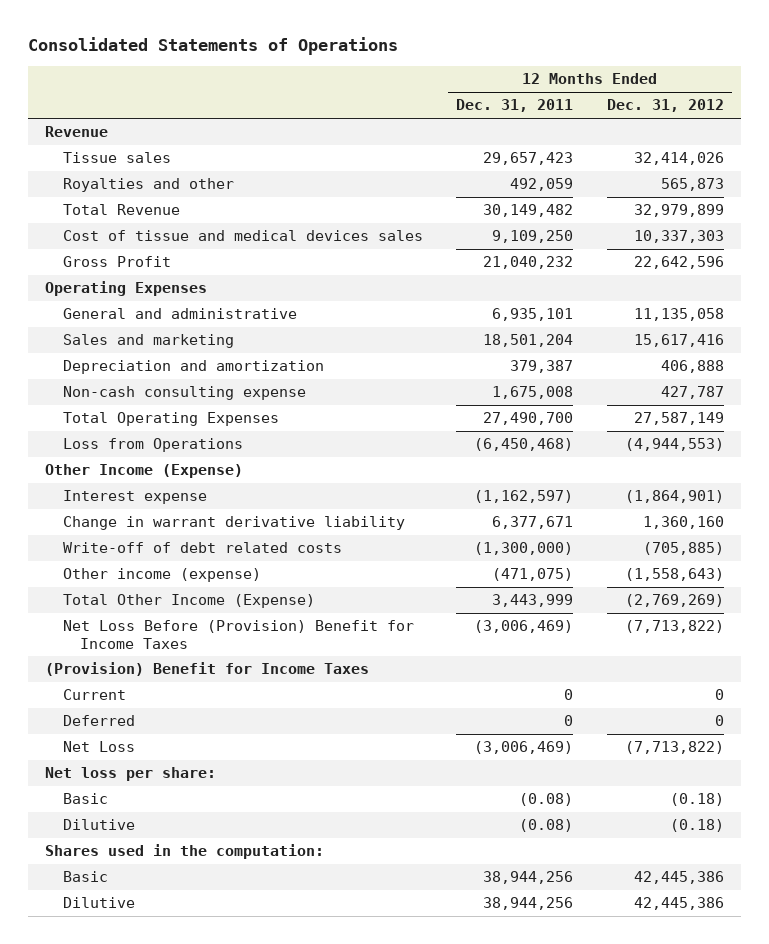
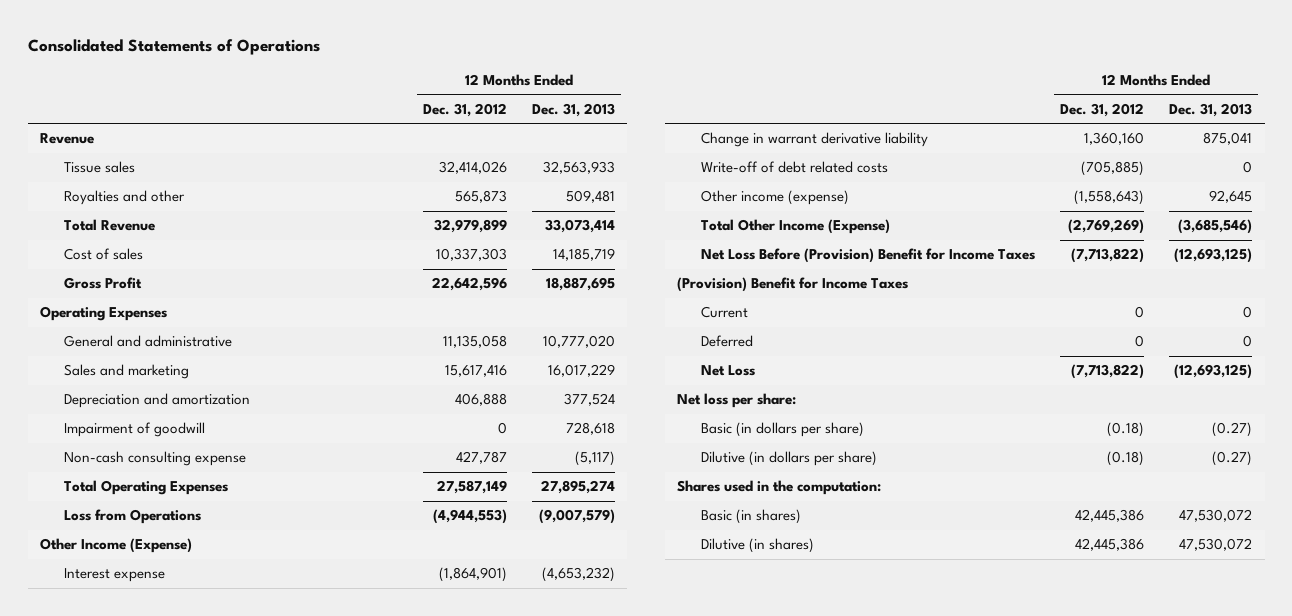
- | 12 Months Ended Dec. 31, 2011 | 12 Months Ended Dec. 31, 2012
+ | 12 Months Ended Dec. 31, 2012 | 12 Months Ended Dec. 31, 2013
- Cost of tissue and medical devices sales | 9,109,250 | 10,337,303
+ Cost of sales | 10,337,303 | 14,185,719
+ Impairment of goodwill | 0 | 728,618
- Basic | (0.08) | (0.18)
- Dilutive | (0.08) | (0.18)
+ Basic (in dollars per share) | (0.18) | (0.27)
+ Dilutive (in dollars per share) | (0.18) | (0.27)
- Basic | 38,944,256 | 42,445,386
- Dilutive | 38,944,256 | 42,445,386
+ Basic (in shares) | 42,445,386 | 47,530,072
+ Dilutive (in shares) | 42,445,386 | 47,530,072

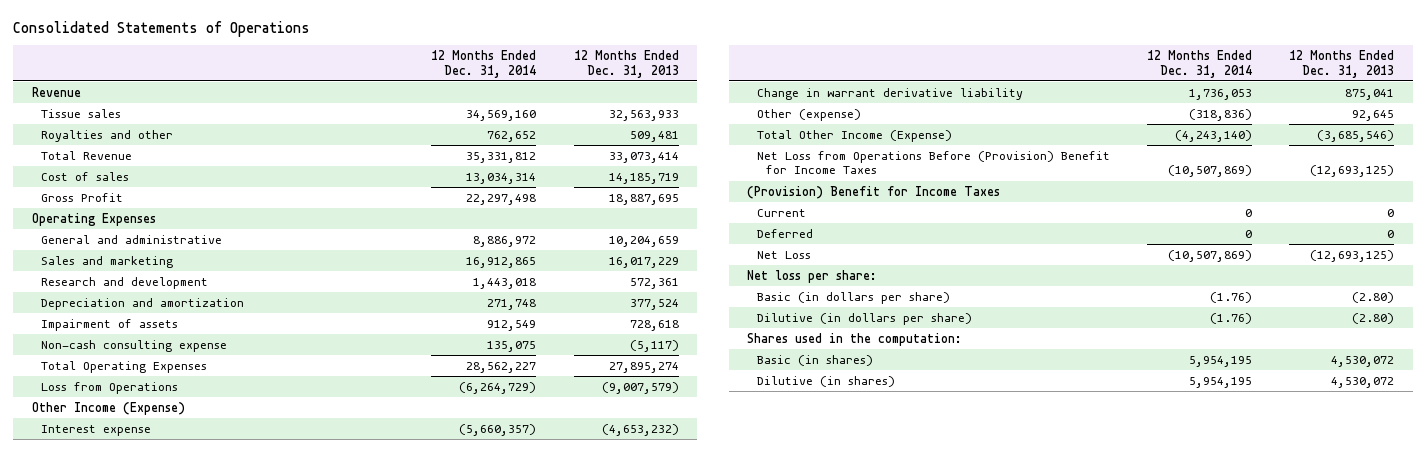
- | 12 Months Ended Dec. 31, 2012 | 12 Months Ended Dec. 31, 2013
+ | 12 Months Ended Dec. 31, 2014 | 12 Months Ended Dec. 31, 2013
- General and administrative | 11,135,058 | 10,777,020
+ General and administrative | 8,886,972 | 10,204,659
+ Research and development | 1,443,018 | 572,361
- Impairment of goodwill | 0 | 728,618
+ Impairment of assets | 912,549 | 728,618
- Write-off of debt related costs | (705,885) | 0
- Other income (expense) | (1,558,643) | 92,645
+ Other (expense) | (318,836) | 92,645
- Net Loss Before (Provision) Benefit for Income Taxes | (7,713,822) | (12,693,125)
+ Net Loss from Operations Before (Provision) Benefit for Income Taxes | (10,507,869) | (12,693,125)
- Basic (in dollars per share) | (0.18) | (0.27)
- Dilutive (in dollars per share) | (0.18) | (0.27)
+ Basic (in dollars per share) | (1.76) | (2.80)
+ Dilutive (in dollars per share) | (1.76) | (2.80)
- Basic (in shares) | 42,445,386 | 47,530,072
- Dilutive (in shares) | 42,445,386 | 47,530,072
+ Basic (in shares) | 5,954,195 | 4,530,072
+ Dilutive (in shares) | 5,954,195 | 4,530,072

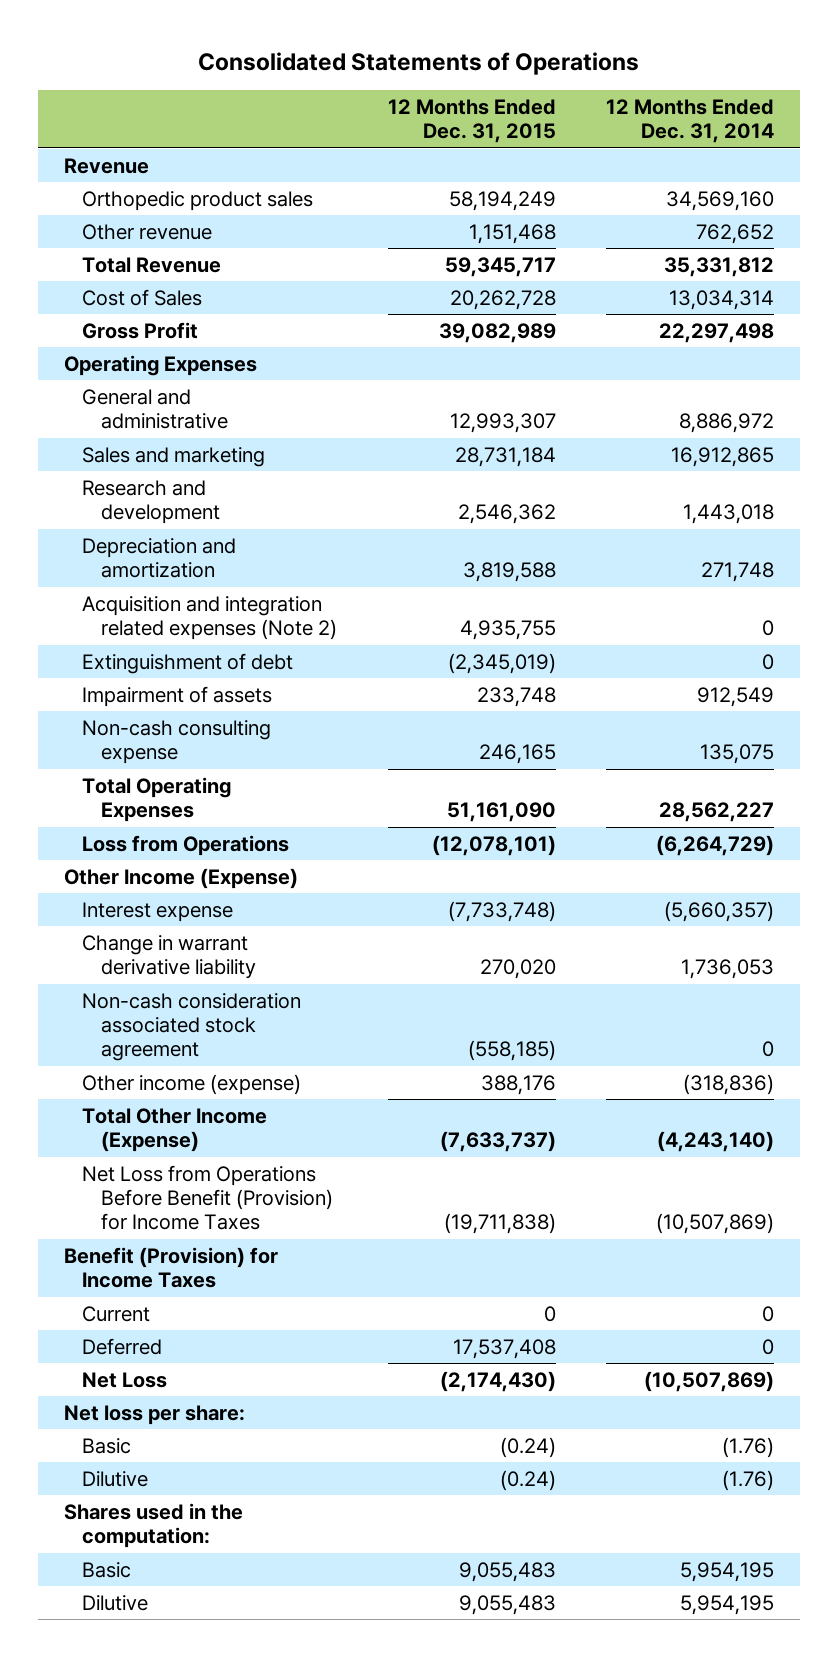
- | 12 Months Ended Dec. 31, 2014 | 12 Months Ended Dec. 31, 2013
+ | 12 Months Ended Dec. 31, 2015 | 12 Months Ended Dec. 31, 2014
- Tissue sales | 34,569,160 | 32,563,933
- Royalties and other | 762,652 | 509,481
+ Orthopedic product sales | 58,194,249 | 34,569,160
+ Other revenue | 1,151,468 | 762,652
- Cost of sales | 13,034,314 | 14,185,719
+ Cost of Sales | 20,262,728 | 13,034,314
+ Acquisition and integration related expenses (Note 2) | 4,935,755 | 0
+ Extinguishment of debt | (2,345,019) | 0
- Other (expense) | (318,836) | 92,645
+ Non-cash consideration associated stock agreement | (558,185) | 0
+ Other income (expense) | 388,176 | (318,836)
- Net Loss from Operations Before (Provision) Benefit for Income Taxes | (10,507,869) | (12,693,125)
- (Provision) Benefit for Income Taxes
+ Net Loss from Operations Before Benefit (Provision) for Income Taxes | (19,711,838) | (10,507,869)
+ Benefit (Provision) for Income Taxes
- Basic (in dollars per share) | (1.76) | (2.80)
- Dilutive (in dollars per share) | (1.76) | (2.80)
+ Basic | (0.24) | (1.76)
+ Dilutive | (0.24) | (1.76)
- Basic (in shares) | 5,954,195 | 4,530,072
- Dilutive (in shares) | 5,954,195 | 4,530,072
+ Basic | 9,055,483 | 5,954,195
+ Dilutive | 9,055,483 | 5,954,195

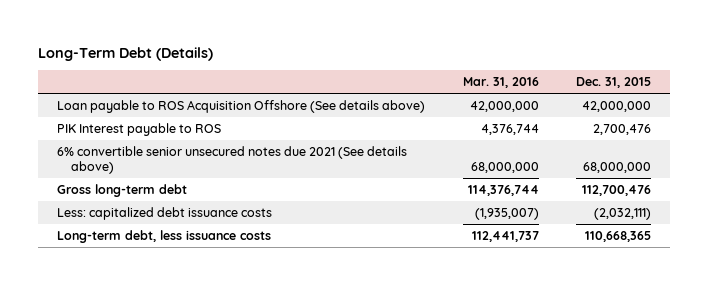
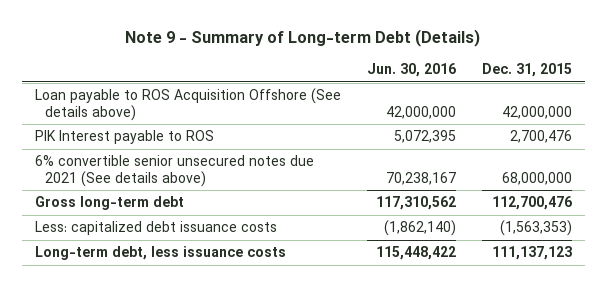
- Long-Term Debt (Details)
+ Note 9 - Summary of Long-term Debt (Details)
- | Mar. 31, 2016 | Dec. 31, 2015
+ | Jun. 30, 2016 | Dec. 31, 2015
- Less: capitalized debt issuance costs | (1,935,007) | (2,032,111)
- Long-term debt, less issuance costs | 112,441,737 | 110,668,365
+ Less: capitalized debt issuance costs | (1,862,140) | (1,563,353)
+ Long-term debt, less issuance costs | 115,448,422 | 111,137,123

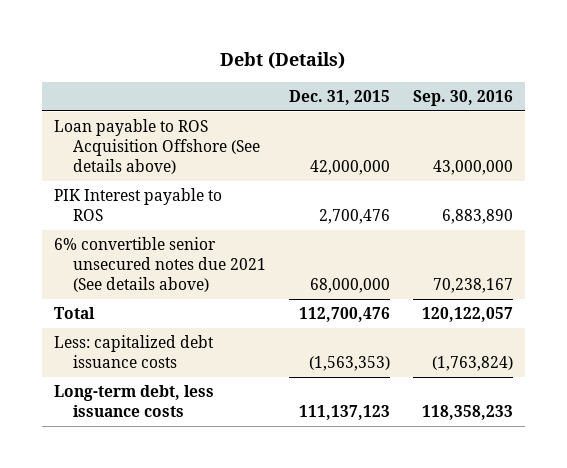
- Note 9 - Summary of Long-term Debt (Details)
+ Debt (Details)
- | Jun. 30, 2016 | Dec. 31, 2015
+ | Dec. 31, 2015 | Sep. 30, 2016
- Gross long-term debt | 117,310,562 | 112,700,476
+ Total | 112,700,476 | 120,122,057

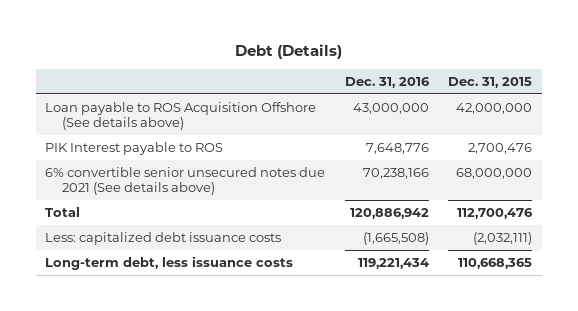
- | Dec. 31, 2015 | Sep. 30, 2016
+ | Dec. 31, 2016 | Dec. 31, 2015
- Less: capitalized debt issuance costs | (1,563,353) | (1,763,824)
- Long-term debt, less issuance costs | 111,137,123 | 118,358,233
+ Less: capitalized debt issuance costs | (1,665,508) | (2,032,111)
+ Long-term debt, less issuance costs | 119,221,434 | 110,668,365

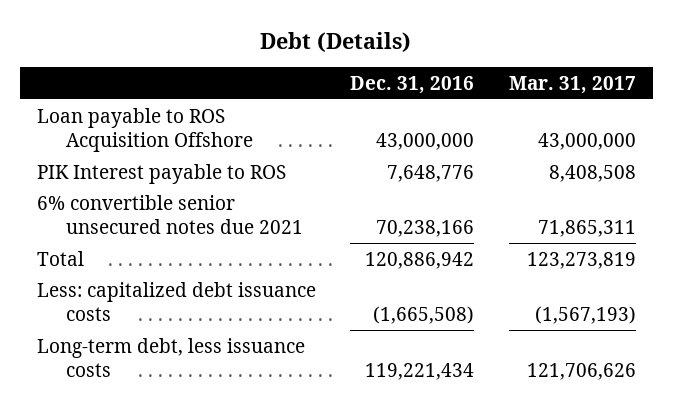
- | Dec. 31, 2016 | Dec. 31, 2015
+ | Dec. 31, 2016 | Mar. 31, 2017
- Loan payable to ROS Acquisition Offshore (See details above) | 43,000,000 | 42,000,000
+ Loan payable to ROS Acquisition Offshore | 43,000,000 | 43,000,000
- 6% convertible senior unsecured notes due 2021 (See details above) | 70,238,166 | 68,000,000
+ 6% convertible senior unsecured notes due 2021 | 70,238,166 | 71,865,311

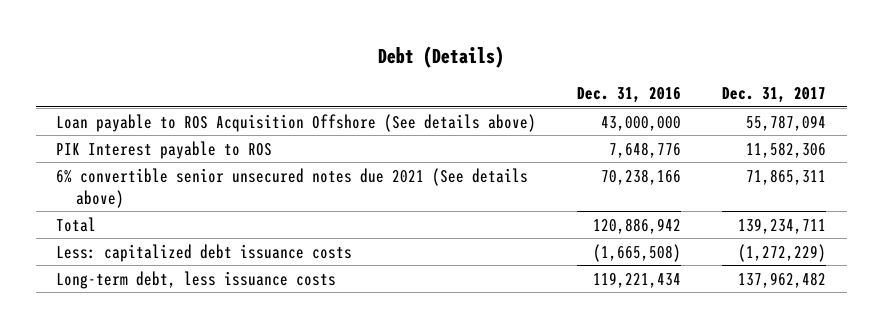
- | Dec. 31, 2016 | Mar. 31, 2017
+ | Dec. 31, 2016 | Dec. 31, 2017
- Loan payable to ROS Acquisition Offshore | 43,000,000 | 43,000,000
+ Loan payable to ROS Acquisition Offshore (See details above) | 43,000,000 | 55,787,094
- 6% convertible senior unsecured notes due 2021 | 70,238,166 | 71,865,311
+ 6% convertible senior unsecured notes due 2021 (See details above) | 70,238,166 | 71,865,311

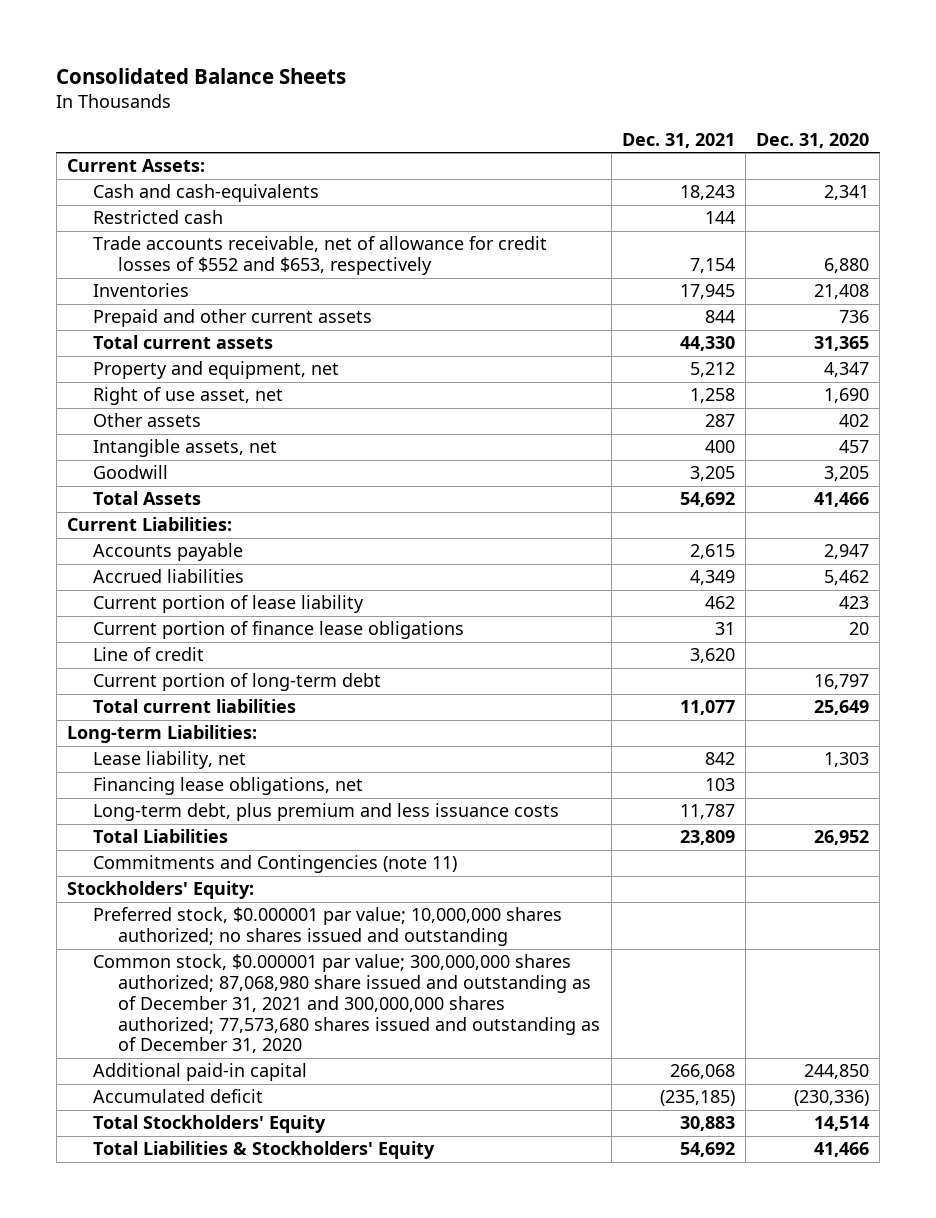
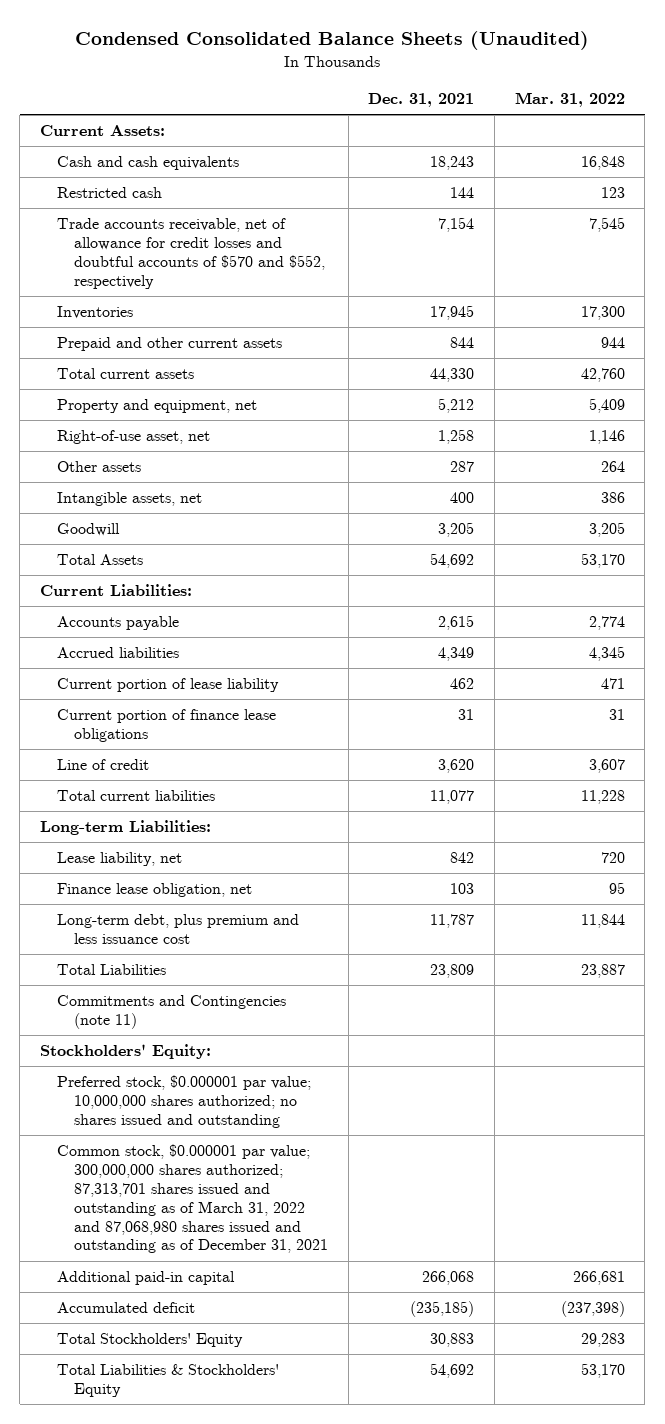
- Consolidated Balance Sheets
+ Condensed Consolidated Balance Sheets (Unaudited)
- | Dec. 31, 2021 | Dec. 31, 2020
+ | Dec. 31, 2021 | Mar. 31, 2022
- Cash and cash-equivalents | 18,243 | 2,341
+ Cash and cash equivalents | 18,243 | 16,848
- Trade accounts receivable, net of allowance for credit losses of $552 and $653, respectively | 7,154 | 6,880
+ Trade accounts receivable, net of allowance for credit losses and doubtful accounts of $570 and $552, respectively | 7,154 | 7,545
- Right of use asset, net | 1,258 | 1,690
+ Right-of-use asset, net | 1,258 | 1,146
- Current portion of long-term debt | | 16,797
- Financing lease obligations, net | 103 |
- Long-term debt, plus premium and less issuance costs | 11,787 |
+ Finance lease obligation, net | 103 | 95
+ Long-term debt, plus premium and less issuance cost | 11,787 | 11,844
- Common stock, $0.000001 par value; 300,000,000 shares authorized; 87,068,980 share issued and outstanding as of December 31, 2021 and 300,000,000 shares authorized; 77,573,680 shares issued and outstanding as of December 31, 2020
+ Common stock, $0.000001 par value; 300,000,000 shares authorized; 87,313,701 shares issued and outstanding as of March 31, 2022 and 87,068,980 shares issued and outstanding as of December 31, 2021

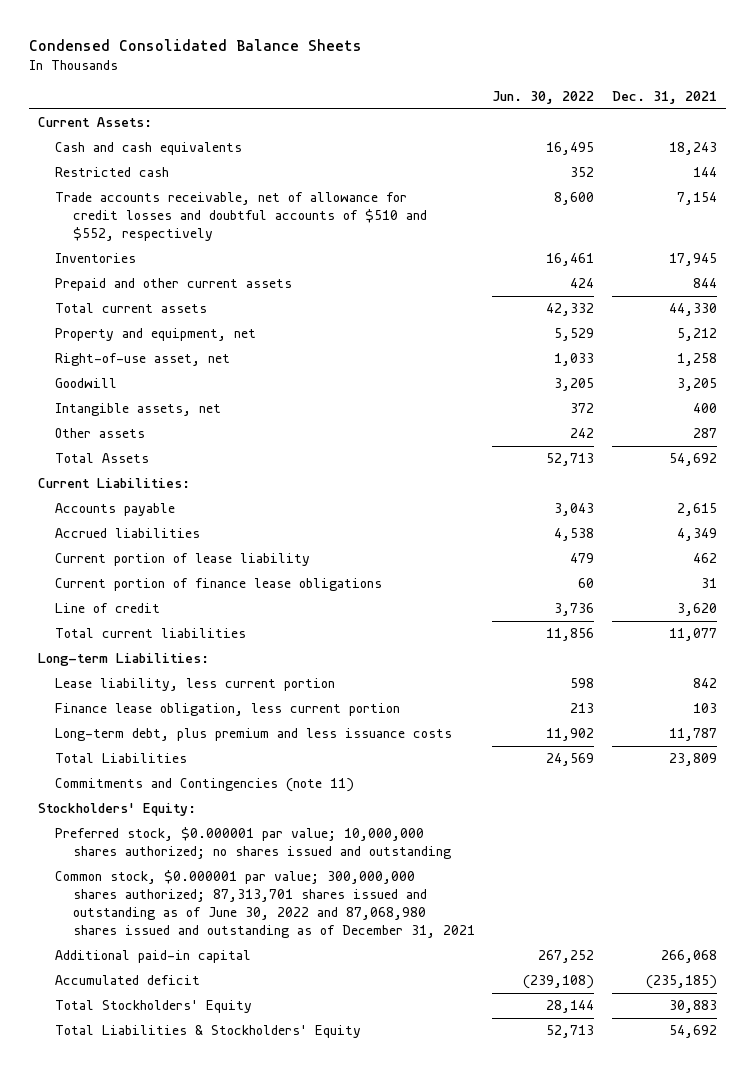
- Condensed Consolidated Balance Sheets (Unaudited)
+ Condensed Consolidated Balance Sheets
- | Dec. 31, 2021 | Mar. 31, 2022
+ | Jun. 30, 2022 | Dec. 31, 2021
- Trade accounts receivable, net of allowance for credit losses and doubtful accounts of $570 and $552, respectively | 7,154 | 7,545
+ Trade accounts receivable, net of allowance for credit losses and doubtful accounts of $510 and $552, respectively | 8,600 | 7,154
moved down: Intangible assets, net | 372 | 400
moved down: Other assets | 242 | 287
- Lease liability, net | 842 | 720
- Finance lease obligation, net | 103 | 95
- Long-term debt, plus premium and less issuance cost | 11,787 | 11,844
+ Lease liability, less current portion | 598 | 842
+ Finance lease obligation, less current portion | 213 | 103
+ Long-term debt, plus premium and less issuance costs | 11,902 | 11,787
- Common stock, $0.000001 par value; 300,000,000 shares authorized; 87,313,701 shares issued and outstanding as of March 31, 2022 and 87,068,980 shares issued and outstanding as of December 31, 2021
+ Common stock, $0.000001 par value; 300,000,000 shares authorized; 87,313,701 shares issued and outstanding as of June 30, 2022 and 87,068,980 shares issued and outstanding as of December 31, 2021

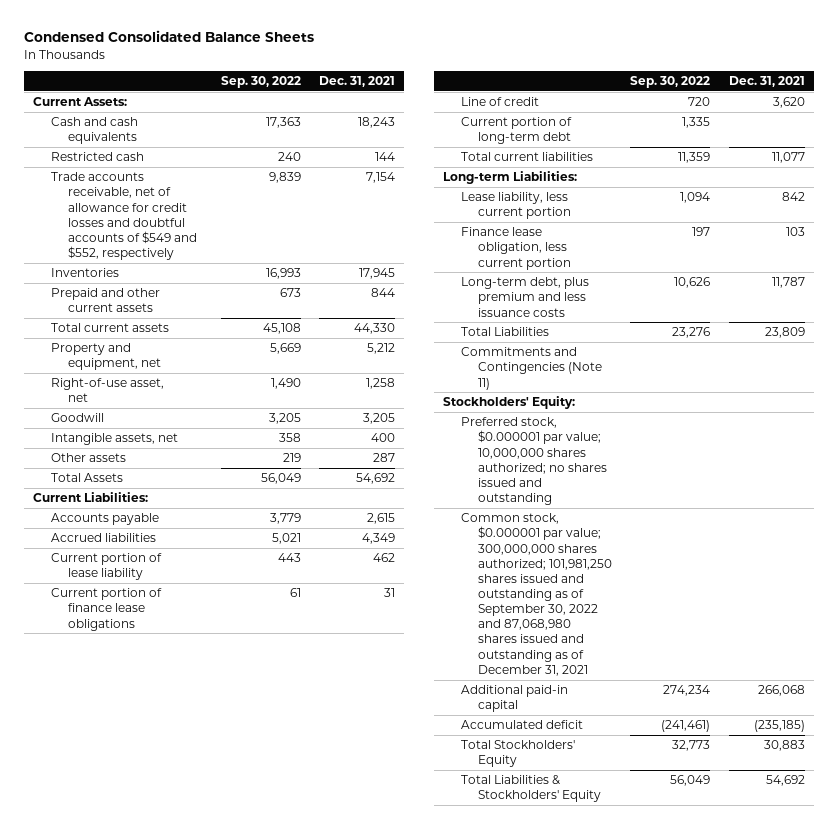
- | Jun. 30, 2022 | Dec. 31, 2021
+ | Sep. 30, 2022 | Dec. 31, 2021
- Trade accounts receivable, net of allowance for credit losses and doubtful accounts of $510 and $552, respectively | 8,600 | 7,154
+ Trade accounts receivable, net of allowance for credit losses and doubtful accounts of $549 and $552, respectively | 9,839 | 7,154
+ Current portion of long-term debt | 1,335 |
- Commitments and Contingencies (note 11)
+ Commitments and Contingencies (Note 11)
- Common stock, $0.000001 par value; 300,000,000 shares authorized; 87,313,701 shares issued and outstanding as of June 30, 2022 and 87,068,980 shares issued and outstanding as of December 31, 2021
+ Common stock, $0.000001 par value; 300,000,000 shares authorized; 101,981,250 shares issued and outstanding as of September 30, 2022 and 87,068,980 shares issued and outstanding as of December 31, 2021

